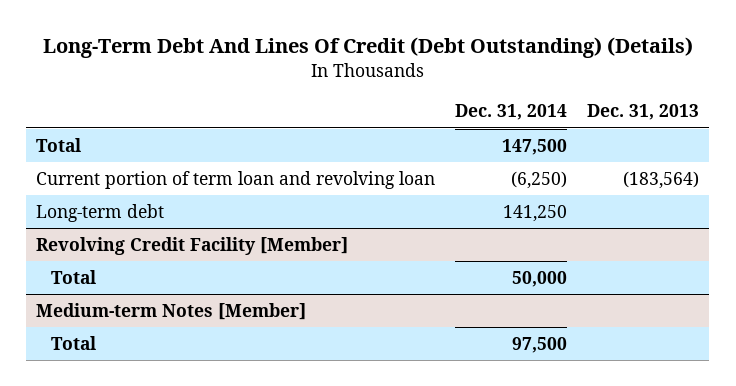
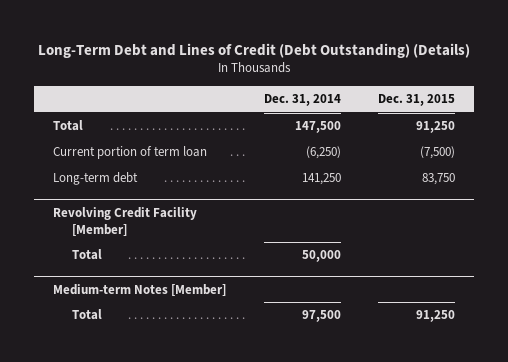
- Long-Term Debt And Lines Of Credit (Debt Outstanding) (Details)
+ Long-Term Debt and Lines of Credit (Debt Outstanding) (Details)
- | Dec. 31, 2014 | Dec. 31, 2013
+ | Dec. 31, 2014 | Dec. 31, 2015
- Current portion of term loan and revolving loan | (6,250) | (183,564)
+ Current portion of term loan | (6,250) | (7,500)

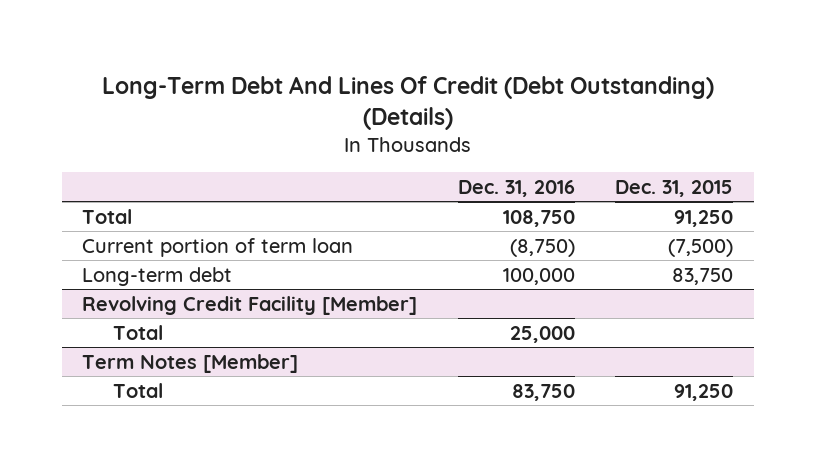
- Long-Term Debt and Lines of Credit (Debt Outstanding) (Details)
+ Long-Term Debt And Lines Of Credit (Debt Outstanding) (Details)
- | Dec. 31, 2014 | Dec. 31, 2015
+ | Dec. 31, 2016 | Dec. 31, 2015
- Medium-term Notes [Member]
+ Term Notes [Member]

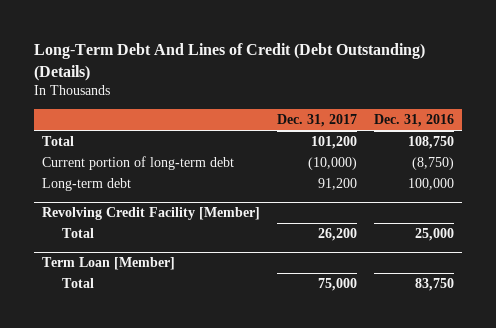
- Long-Term Debt And Lines Of Credit (Debt Outstanding) (Details)
+ Long-Term Debt And Lines of Credit (Debt Outstanding) (Details)
- | Dec. 31, 2016 | Dec. 31, 2015
+ | Dec. 31, 2017 | Dec. 31, 2016
- Current portion of term loan | (8,750) | (7,500)
+ Current portion of long-term debt | (10,000) | (8,750)
- Term Notes [Member]
+ Term Loan [Member]

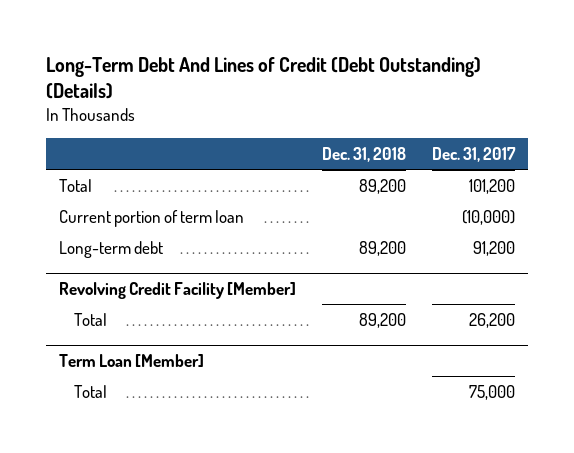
- | Dec. 31, 2017 | Dec. 31, 2016
+ | Dec. 31, 2018 | Dec. 31, 2017
- Current portion of long-term debt | (10,000) | (8,750)
+ Current portion of term loan | | (10,000)

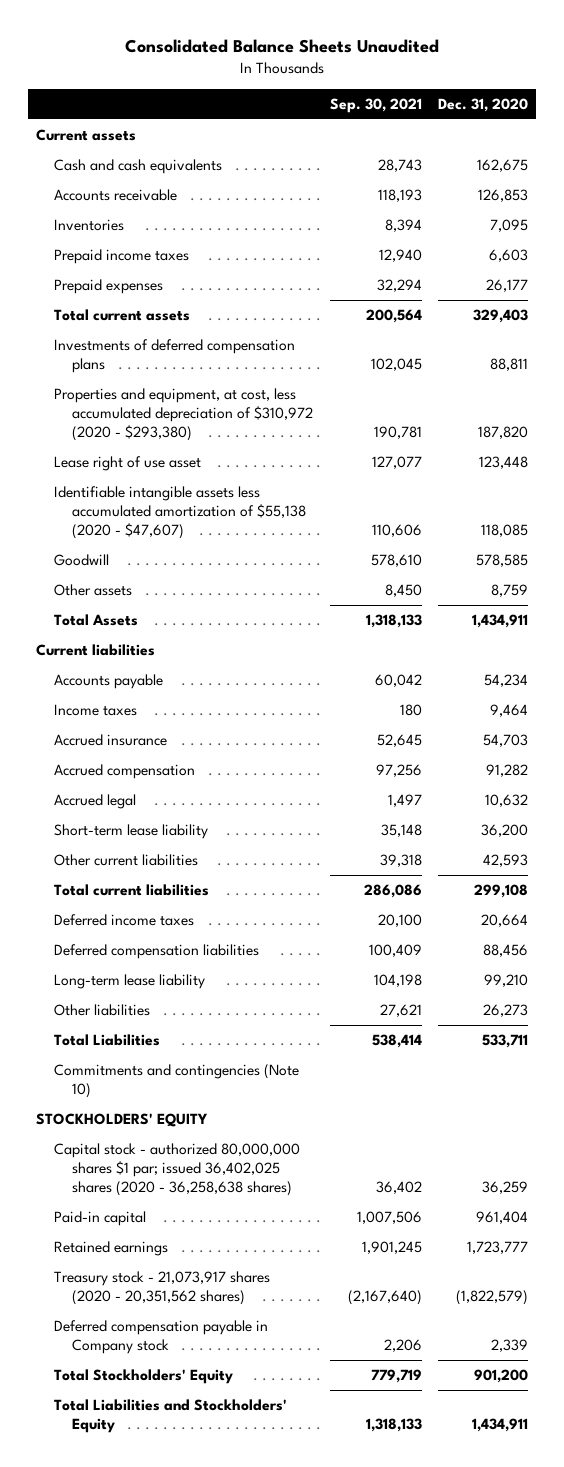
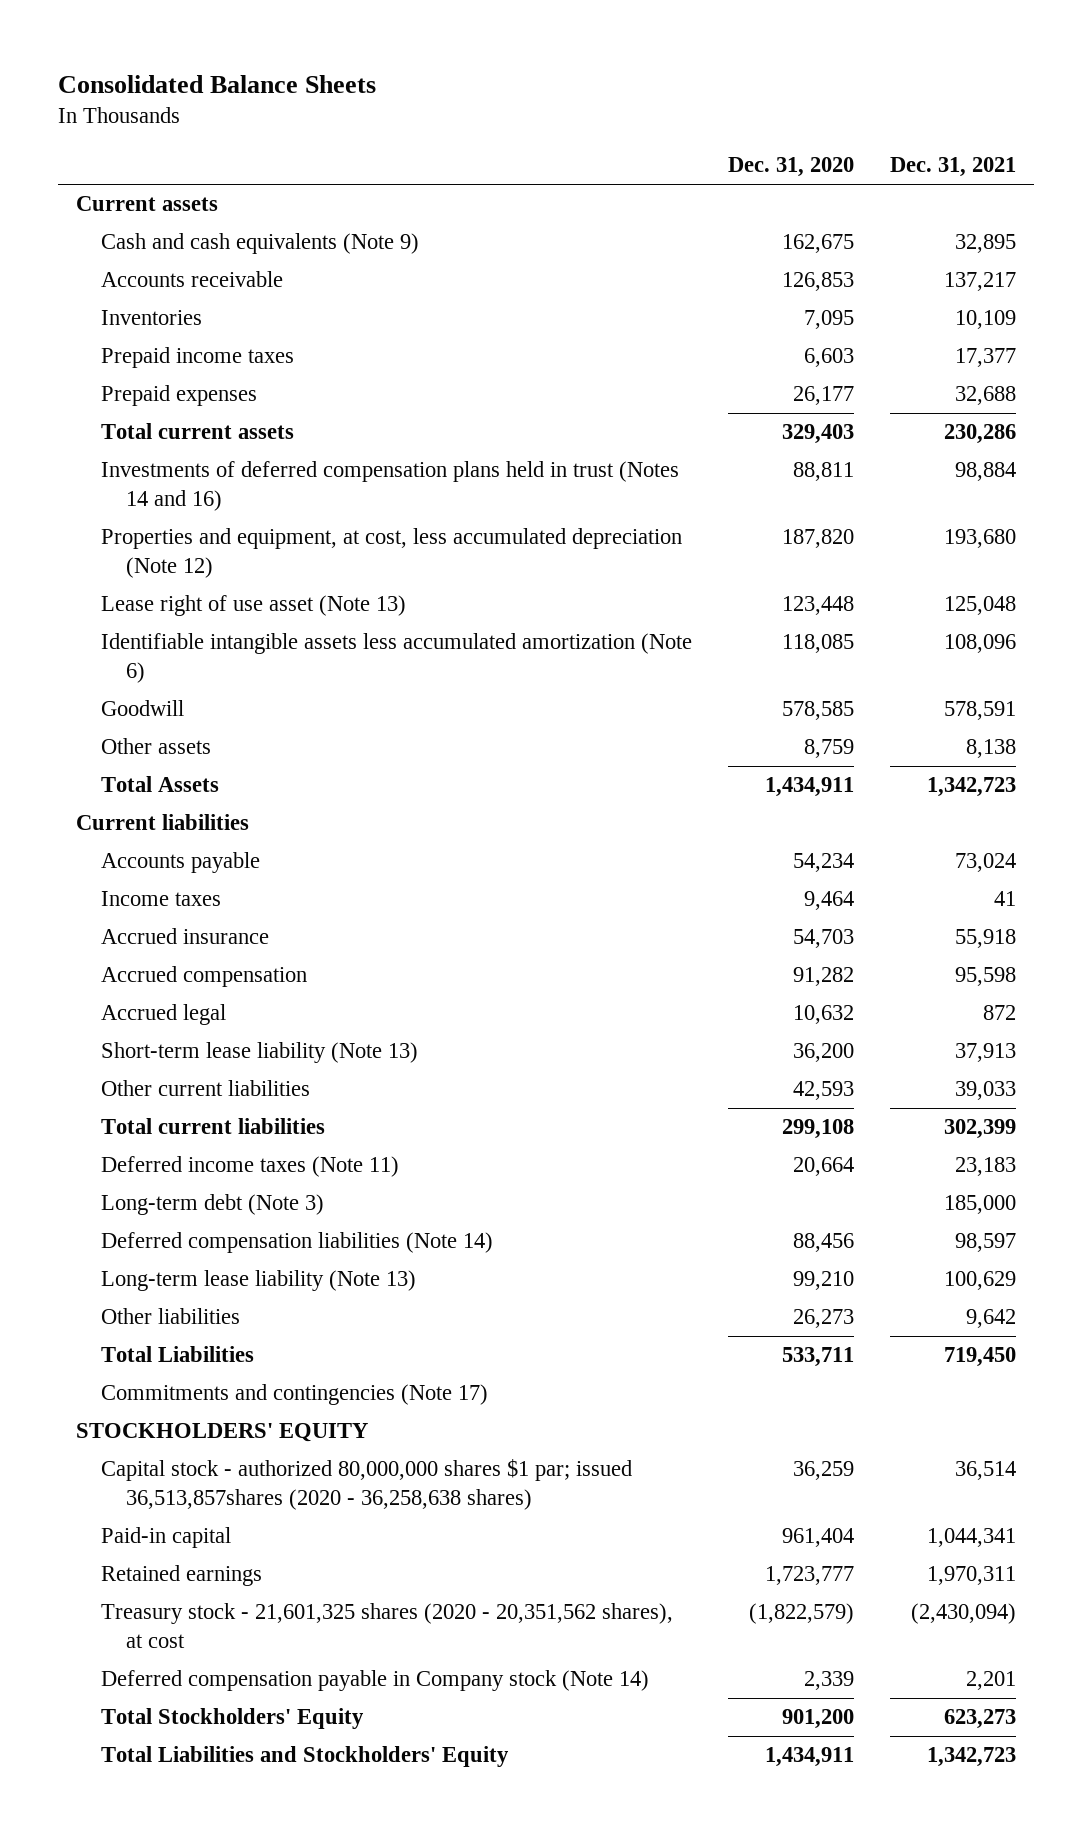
- Consolidated Balance Sheets Unaudited
+ Consolidated Balance Sheets
- | Sep. 30, 2021 | Dec. 31, 2020
+ | Dec. 31, 2020 | Dec. 31, 2021
- Cash and cash equivalents | 28,743 | 162,675
+ Cash and cash equivalents (Note 9) | 162,675 | 32,895
- Investments of deferred compensation plans | 102,045 | 88,811
- Properties and equipment, at cost, less accumulated depreciation of $310,972 (2020 - $293,380) | 190,781 | 187,820
- Lease right of use asset | 127,077 | 123,448
- Identifiable intangible assets less accumulated amortization of $55,138 (2020 - $47,607) | 110,606 | 118,085
+ Investments of deferred compensation plans held in trust (Notes 14 and 16) | 88,811 | 98,884
+ Properties and equipment, at cost, less accumulated depreciation (Note 12) | 187,820 | 193,680
+ Lease right of use asset (Note 13) | 123,448 | 125,048
+ Identifiable intangible assets less accumulated amortization (Note 6) | 118,085 | 108,096
- Short-term lease liability | 35,148 | 36,200
+ Short-term lease liability (Note 13) | 36,200 | 37,913
- Deferred income taxes | 20,100 | 20,664
- Deferred compensation liabilities | 100,409 | 88,456
- Long-term lease liability | 104,198 | 99,210
+ Deferred income taxes (Note 11) | 20,664 | 23,183
+ Long-term debt (Note 3) | | 185,000
+ Deferred compensation liabilities (Note 14) | 88,456 | 98,597
+ Long-term lease liability (Note 13) | 99,210 | 100,629
- Commitments and contingencies (Note 10)
+ Commitments and contingencies (Note 17)
- Capital stock - authorized 80,000,000 shares $1 par; issued 36,402,025 shares (2020 - 36,258,638 shares) | 36,402 | 36,259
+ Capital stock - authorized 80,000,000 shares $1 par; issued 36,513,857shares (2020 - 36,258,638 shares) | 36,259 | 36,514
- Treasury stock - 21,073,917 shares (2020 - 20,351,562 shares) | (2,167,640) | (1,822,579)
- Deferred compensation payable in Company stock | 2,206 | 2,339
+ Treasury stock - 21,601,325 shares (2020 - 20,351,562 shares), at cost | (1,822,579) | (2,430,094)
+ Deferred compensation payable in Company stock (Note 14) | 2,339 | 2,201

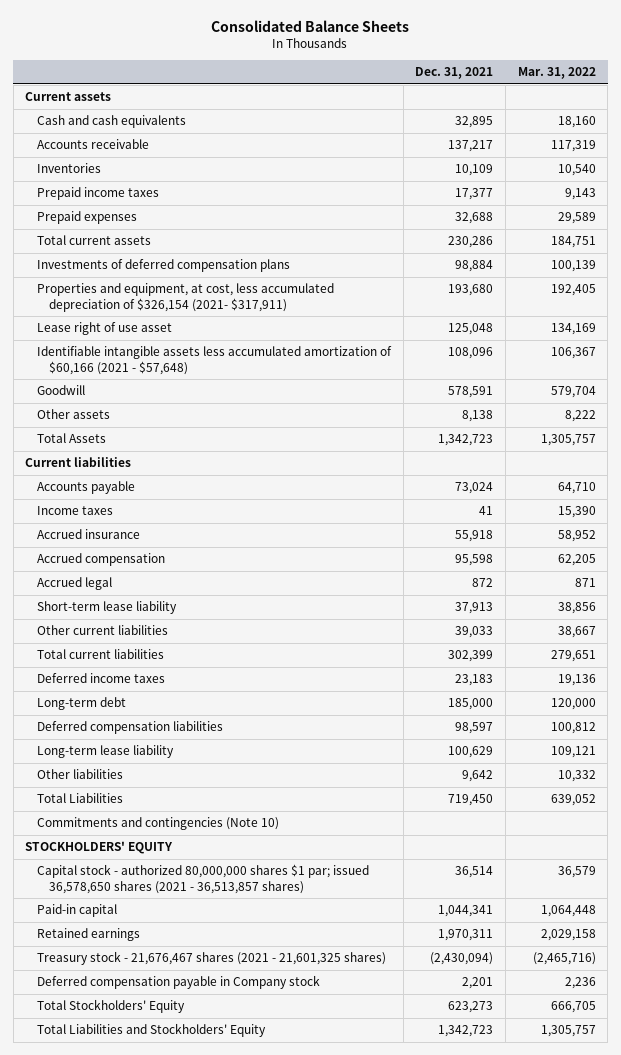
- | Dec. 31, 2020 | Dec. 31, 2021
+ | Dec. 31, 2021 | Mar. 31, 2022
- Cash and cash equivalents (Note 9) | 162,675 | 32,895
+ Cash and cash equivalents | 32,895 | 18,160
- Investments of deferred compensation plans held in trust (Notes 14 and 16) | 88,811 | 98,884
- Properties and equipment, at cost, less accumulated depreciation (Note 12) | 187,820 | 193,680
- Lease right of use asset (Note 13) | 123,448 | 125,048
- Identifiable intangible assets less accumulated amortization (Note 6) | 118,085 | 108,096
+ Investments of deferred compensation plans | 98,884 | 100,139
+ Properties and equipment, at cost, less accumulated depreciation of $326,154 (2021- $317,911) | 193,680 | 192,405
+ Lease right of use asset | 125,048 | 134,169
+ Identifiable intangible assets less accumulated amortization of $60,166 (2021 - $57,648) | 108,096 | 106,367
- Short-term lease liability (Note 13) | 36,200 | 37,913
+ Short-term lease liability | 37,913 | 38,856
- Deferred income taxes (Note 11) | 20,664 | 23,183
- Long-term debt (Note 3) | | 185,000
- Deferred compensation liabilities (Note 14) | 88,456 | 98,597
- Long-term lease liability (Note 13) | 99,210 | 100,629
+ Deferred income taxes | 23,183 | 19,136
+ Long-term debt | 185,000 | 120,000
+ Deferred compensation liabilities | 98,597 | 100,812
+ Long-term lease liability | 100,629 | 109,121
- Commitments and contingencies (Note 17)
+ Commitments and contingencies (Note 10)
- Capital stock - authorized 80,000,000 shares $1 par; issued 36,513,857shares (2020 - 36,258,638 shares) | 36,259 | 36,514
+ Capital stock - authorized 80,000,000 shares $1 par; issued 36,578,650 shares (2021 - 36,513,857 shares) | 36,514 | 36,579
- Treasury stock - 21,601,325 shares (2020 - 20,351,562 shares), at cost | (1,822,579) | (2,430,094)
- Deferred compensation payable in Company stock (Note 14) | 2,339 | 2,201
+ Treasury stock - 21,676,467 shares (2021 - 21,601,325 shares) | (2,430,094) | (2,465,716)
+ Deferred compensation payable in Company stock | 2,201 | 2,236

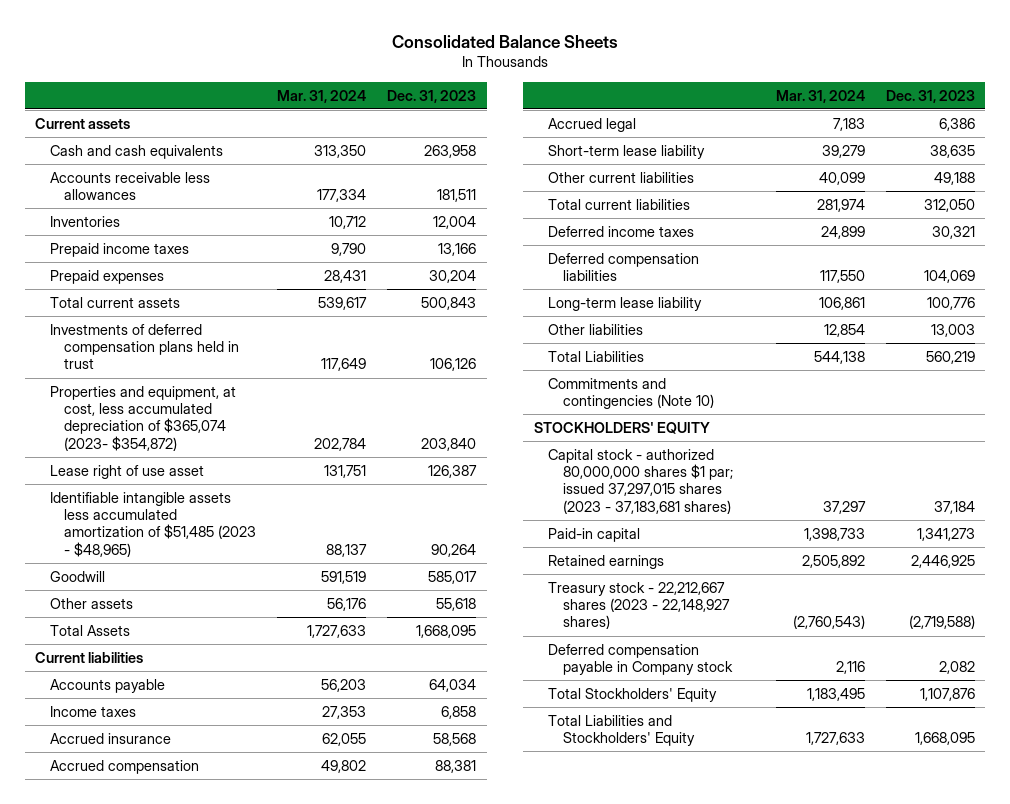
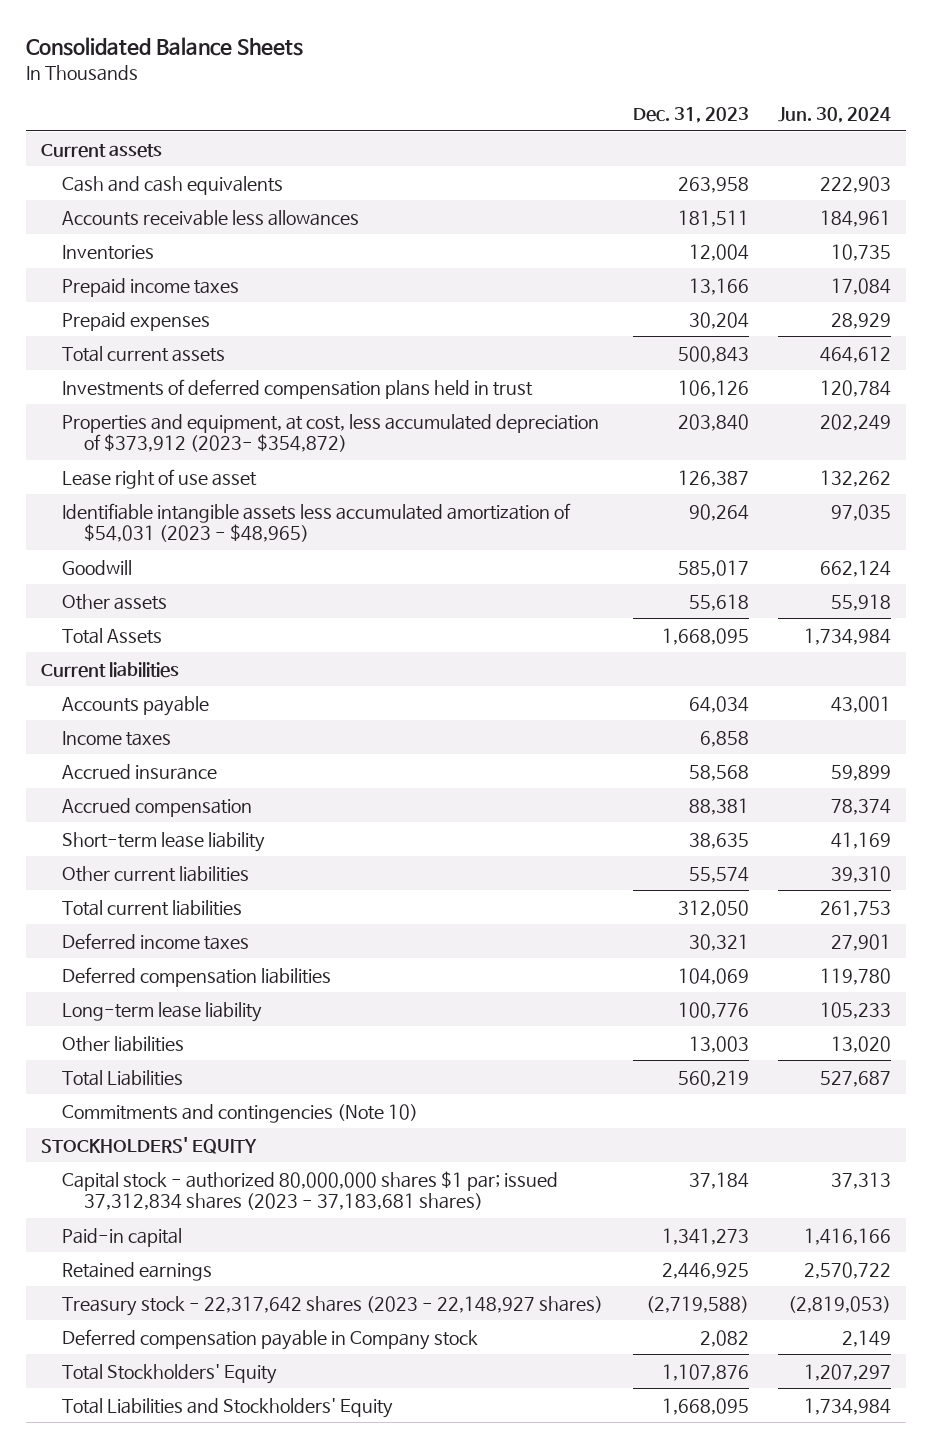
- | Mar. 31, 2024 | Dec. 31, 2023
+ | Dec. 31, 2023 | Jun. 30, 2024
- Properties and equipment, at cost, less accumulated depreciation of $365,074 (2023- $354,872) | 202,784 | 203,840
+ Properties and equipment, at cost, less accumulated depreciation of $373,912 (2023- $354,872) | 203,840 | 202,249
- Identifiable intangible assets less accumulated amortization of $51,485 (2023 - $48,965) | 88,137 | 90,264
+ Identifiable intangible assets less accumulated amortization of $54,031 (2023 - $48,965) | 90,264 | 97,035
- Accrued legal | 7,183 | 6,386
- Other current liabilities | 40,099 | 49,188
+ Other current liabilities | 55,574 | 39,310
- Capital stock - authorized 80,000,000 shares $1 par; issued 37,297,015 shares (2023 - 37,183,681 shares) | 37,297 | 37,184
+ Capital stock - authorized 80,000,000 shares $1 par; issued 37,312,834 shares (2023 - 37,183,681 shares) | 37,184 | 37,313
- Treasury stock - 22,212,667 shares (2023 - 22,148,927 shares) | (2,760,543) | (2,719,588)
+ Treasury stock - 22,317,642 shares (2023 - 22,148,927 shares) | (2,719,588) | (2,819,053)

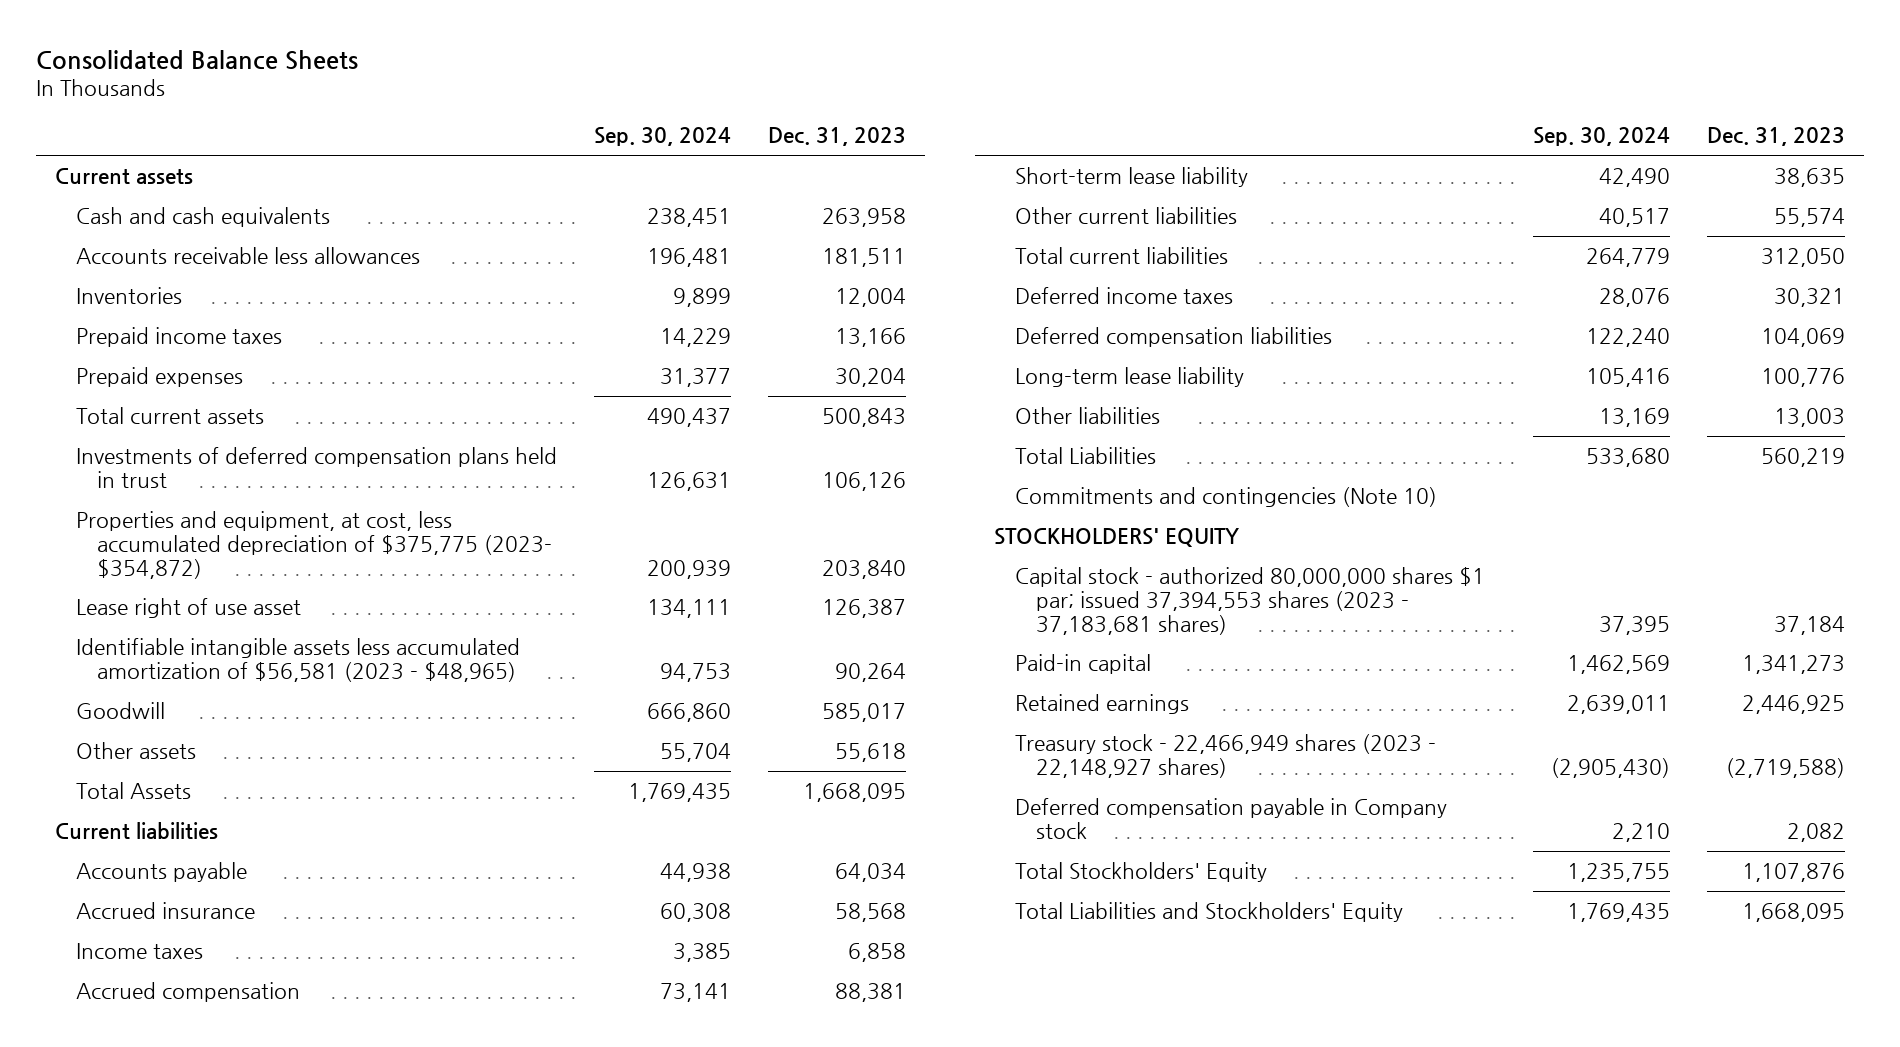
- | Dec. 31, 2023 | Jun. 30, 2024
+ | Sep. 30, 2024 | Dec. 31, 2023
- Properties and equipment, at cost, less accumulated depreciation of $373,912 (2023- $354,872) | 203,840 | 202,249
+ Properties and equipment, at cost, less accumulated depreciation of $375,775 (2023- $354,872) | 200,939 | 203,840
- Identifiable intangible assets less accumulated amortization of $54,031 (2023 - $48,965) | 90,264 | 97,035
+ Identifiable intangible assets less accumulated amortization of $56,581 (2023 - $48,965) | 94,753 | 90,264
moved down: Income taxes | 3,385 | 6,858
- Capital stock - authorized 80,000,000 shares $1 par; issued 37,312,834 shares (2023 - 37,183,681 shares) | 37,184 | 37,313
+ Capital stock - authorized 80,000,000 shares $1 par; issued 37,394,553 shares (2023 - 37,183,681 shares) | 37,395 | 37,184
- Treasury stock - 22,317,642 shares (2023 - 22,148,927 shares) | (2,719,588) | (2,819,053)
+ Treasury stock - 22,466,949 shares (2023 - 22,148,927 shares) | (2,905,430) | (2,719,588)

